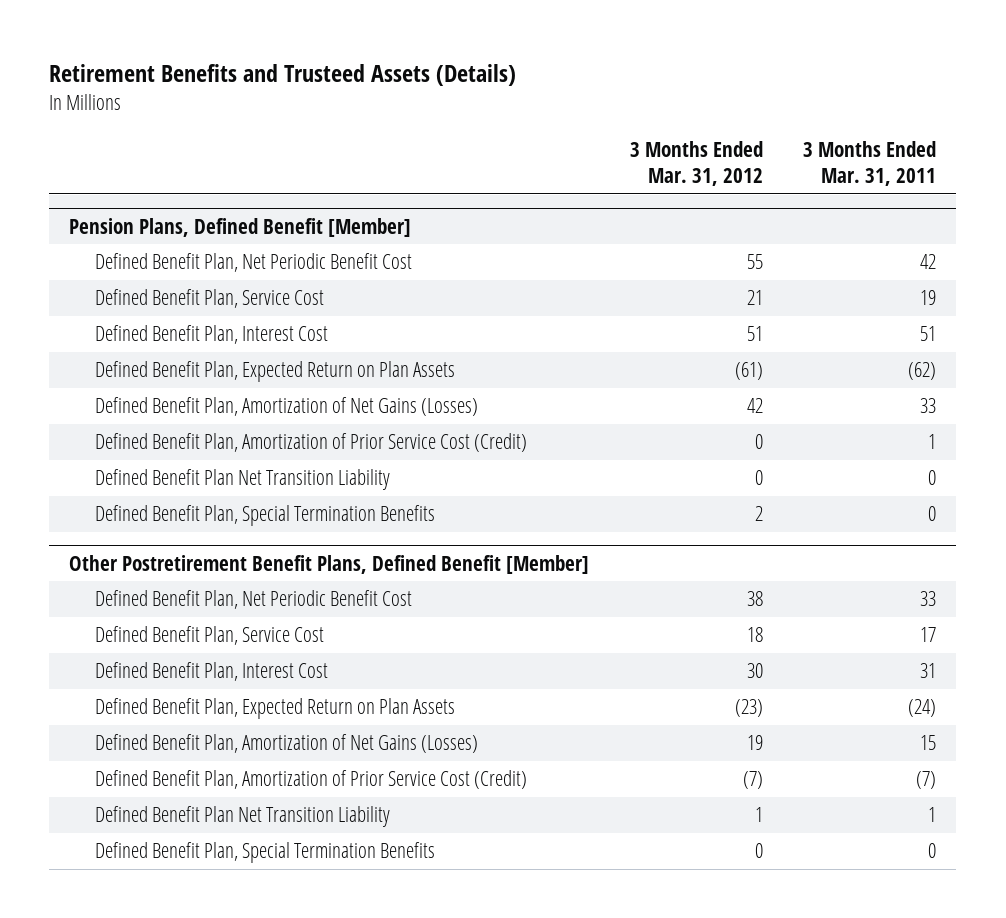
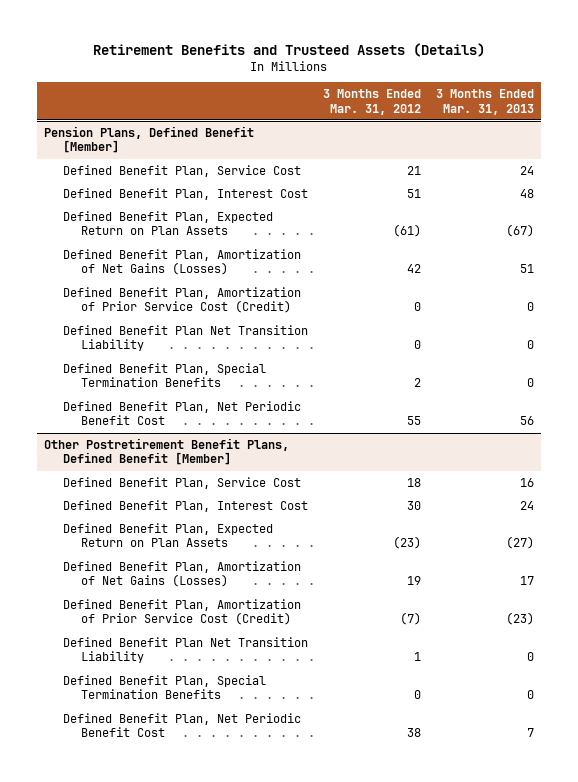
- | 3 Months Ended Mar. 31, 2012 | 3 Months Ended Mar. 31, 2011
+ | 3 Months Ended Mar. 31, 2012 | 3 Months Ended Mar. 31, 2013
@ Pension Plans, Defined Benefit [Member]
moved down: Defined Benefit Plan, Net Periodic Benefit Cost | 55 | 56
@ Other Postretirement Benefit Plans, Defined Benefit [Member]
moved down: Defined Benefit Plan, Net Periodic Benefit Cost | 38 | 7

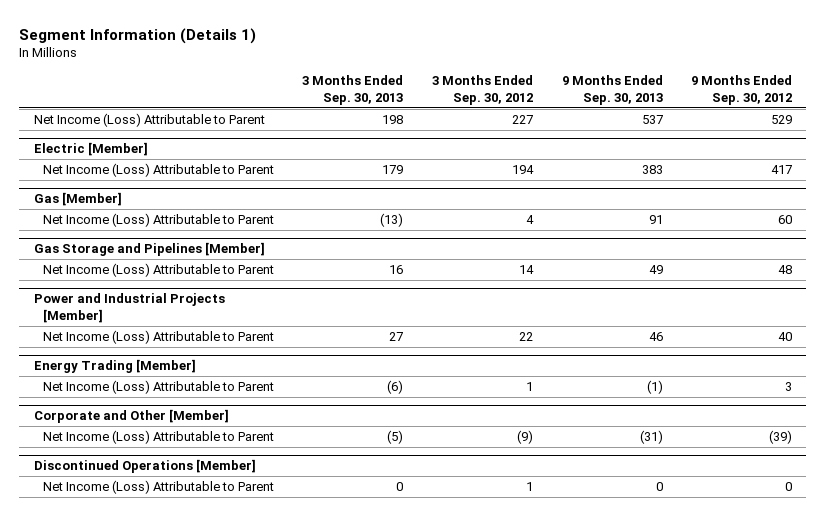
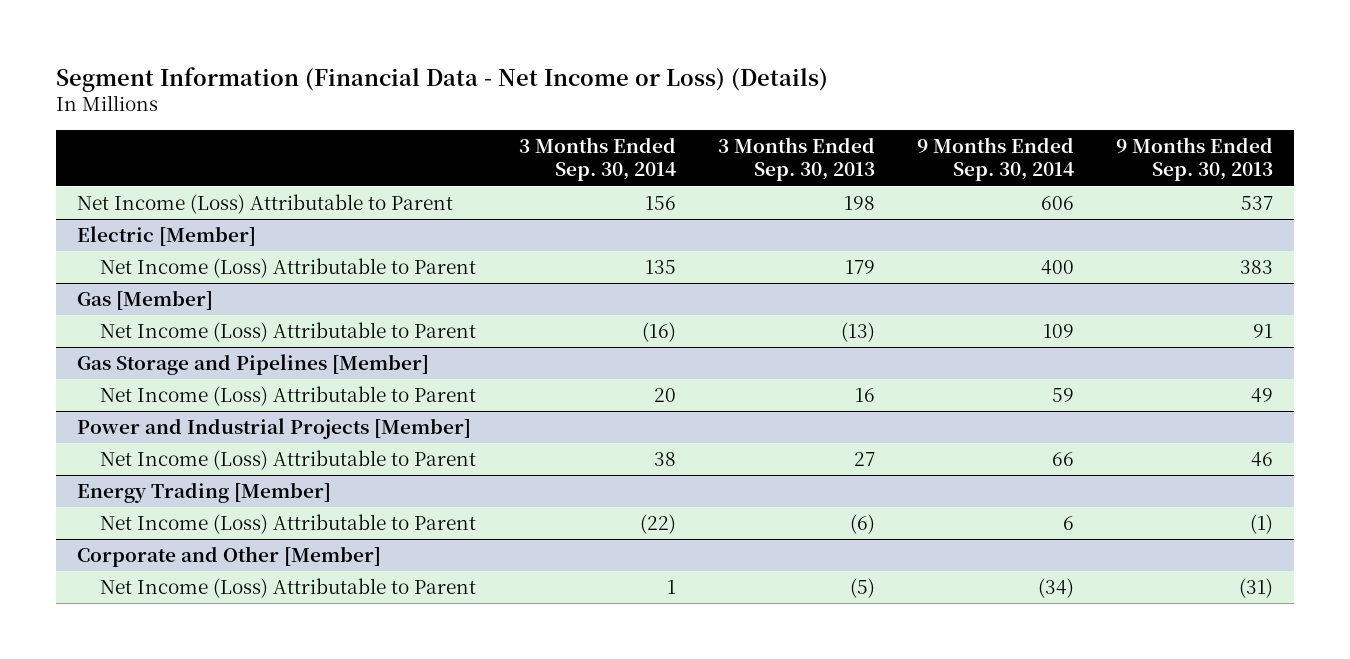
- Segment Information (Details 1)
+ Segment Information (Financial Data - Net Income or Loss) (Details)
- | 3 Months Ended Sep. 30, 2013 | 3 Months Ended Sep. 30, 2012 | 9 Months Ended Sep. 30, 2013 | 9 Months Ended Sep. 30, 2012
+ | 3 Months Ended Sep. 30, 2014 | 3 Months Ended Sep. 30, 2013 | 9 Months Ended Sep. 30, 2014 | 9 Months Ended Sep. 30, 2013
- Discontinued Operations [Member]
- Net Income (Loss) Attributable to Parent | 0 | 1 | 0 | 0

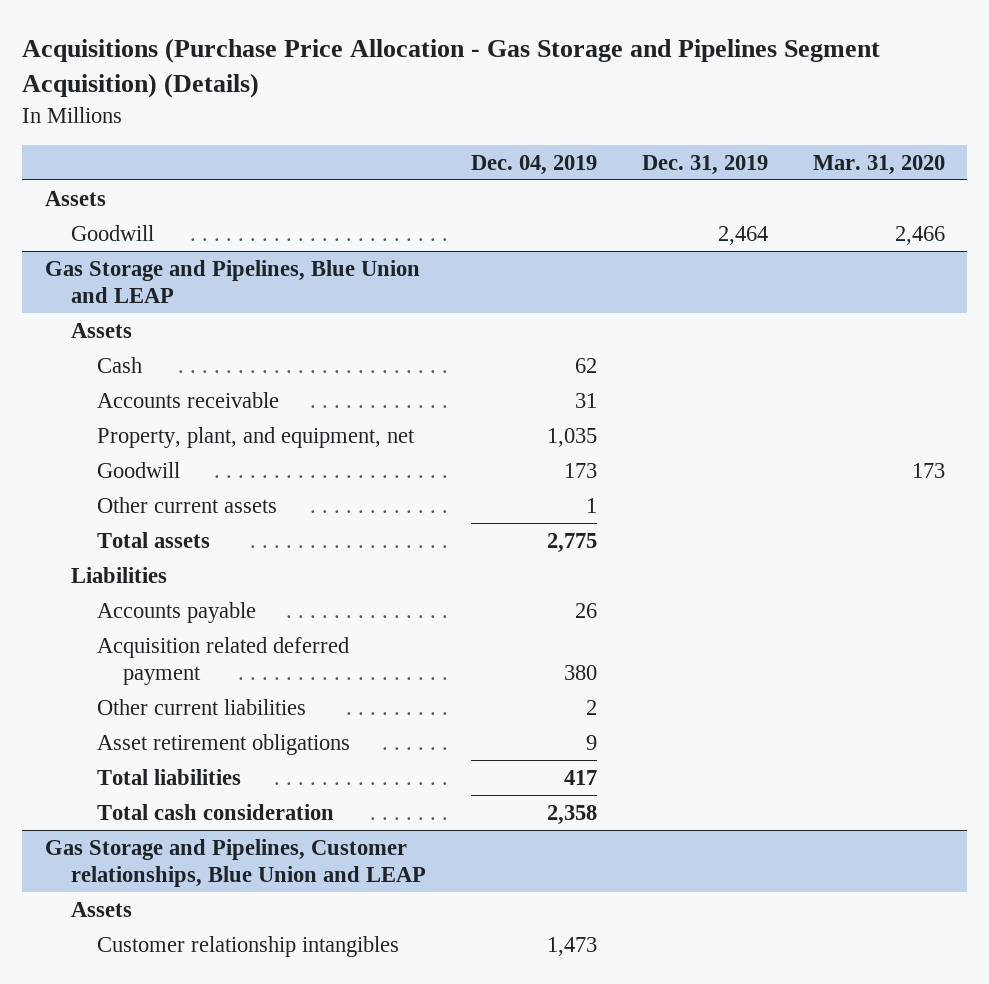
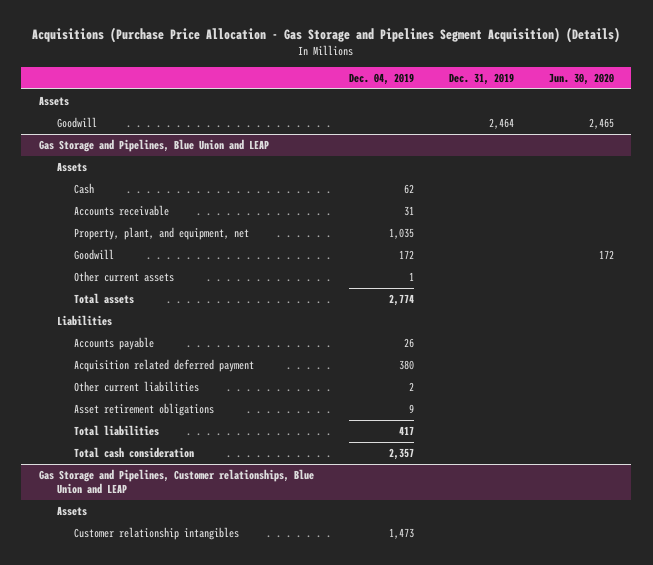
- | Dec. 04, 2019 | Dec. 31, 2019 | Mar. 31, 2020
+ | Dec. 04, 2019 | Dec. 31, 2019 | Jun. 30, 2020
@ Gas Storage and Pipelines, Blue Union and LEAP
- Goodwill | 173 | | 173
+ Goodwill | 172 | | 172
- Total assets | 2,775 | |
+ Total assets | 2,774 | |
- Total cash consideration | 2,358 | |
+ Total cash consideration | 2,357 | |

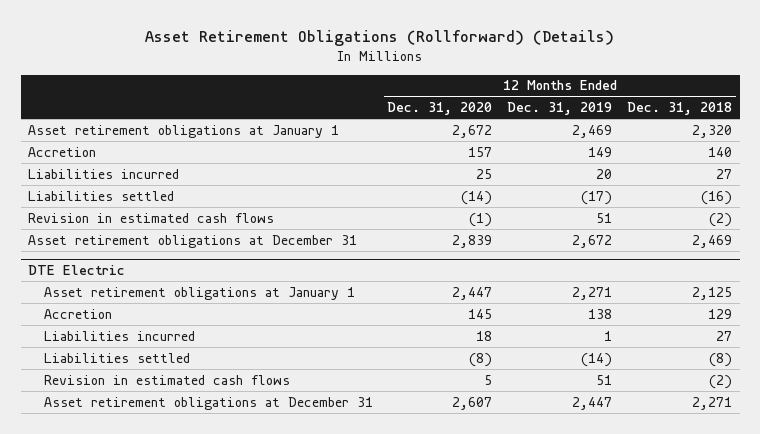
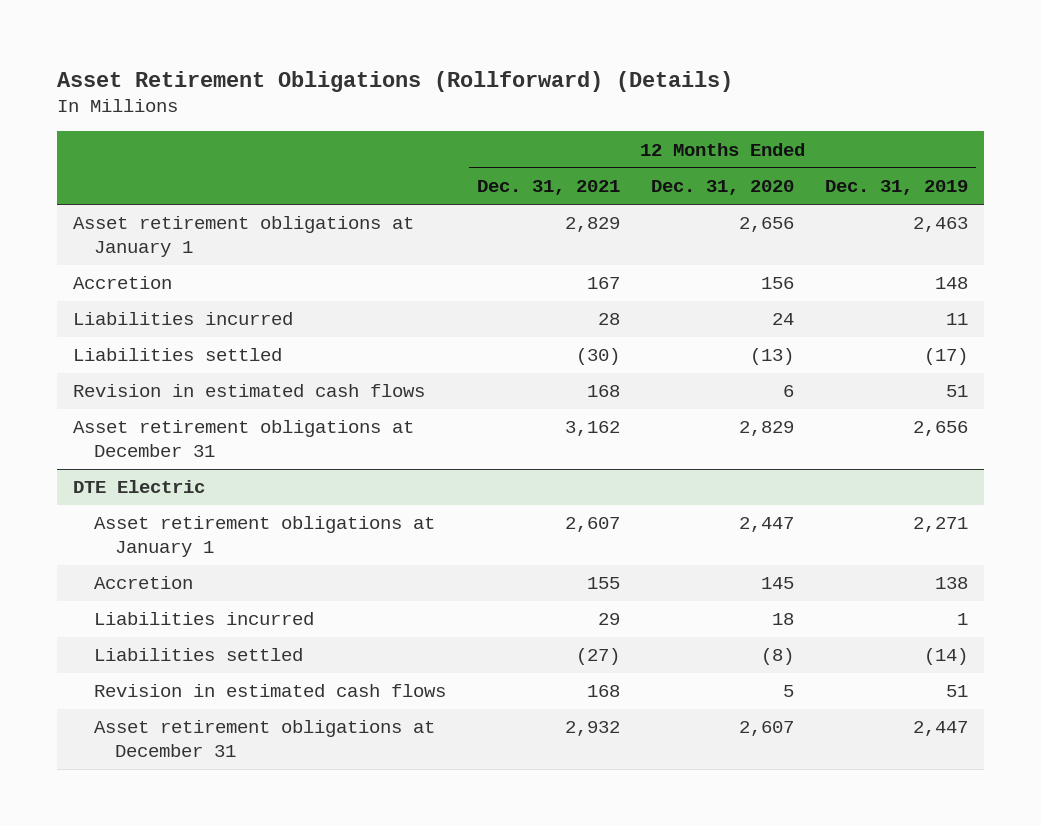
- | 12 Months Ended Dec. 31, 2020 | 12 Months Ended Dec. 31, 2019 | 12 Months Ended Dec. 31, 2018
+ | 12 Months Ended Dec. 31, 2021 | 12 Months Ended Dec. 31, 2020 | 12 Months Ended Dec. 31, 2019
- Asset retirement obligations at January 1 | 2,672 | 2,469 | 2,320
- Accretion | 157 | 149 | 140
- Liabilities incurred | 25 | 20 | 27
- Liabilities settled | (14) | (17) | (16)
- Revision in estimated cash flows | (1) | 51 | (2)
- Asset retirement obligations at December 31 | 2,839 | 2,672 | 2,469
+ Asset retirement obligations at January 1 | 2,829 | 2,656 | 2,463
+ Accretion | 167 | 156 | 148
+ Liabilities incurred | 28 | 24 | 11
+ Liabilities settled | (30) | (13) | (17)
+ Revision in estimated cash flows | 168 | 6 | 51
+ Asset retirement obligations at December 31 | 3,162 | 2,829 | 2,656

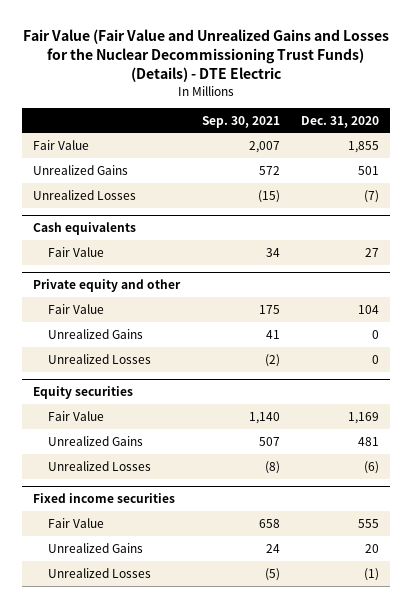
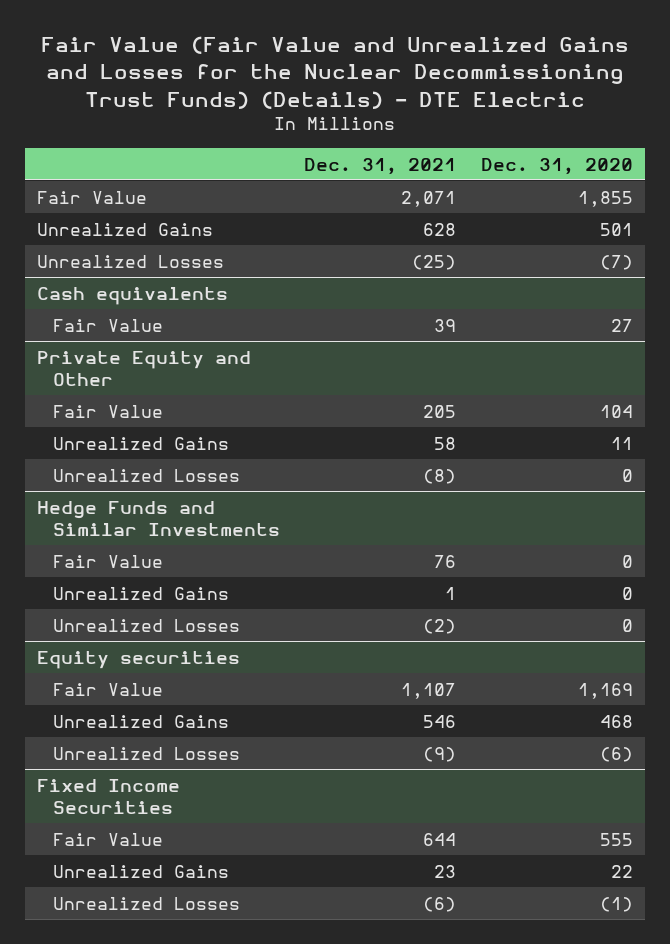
- | Sep. 30, 2021 | Dec. 31, 2020
+ | Dec. 31, 2021 | Dec. 31, 2020
- Private equity and other
+ Private Equity and Other
+ Unrealized Gains | 58 | 11
+ Unrealized Losses | (8) | 0
+ Hedge Funds and Similar Investments
+ Fair Value | 76 | 0
@ Equity securities
- Unrealized Gains | 507 | 481
+ Unrealized Gains | 546 | 468
- Fixed income securities
+ Fixed Income Securities
- Unrealized Gains | 24 | 20
+ Unrealized Gains | 23 | 22

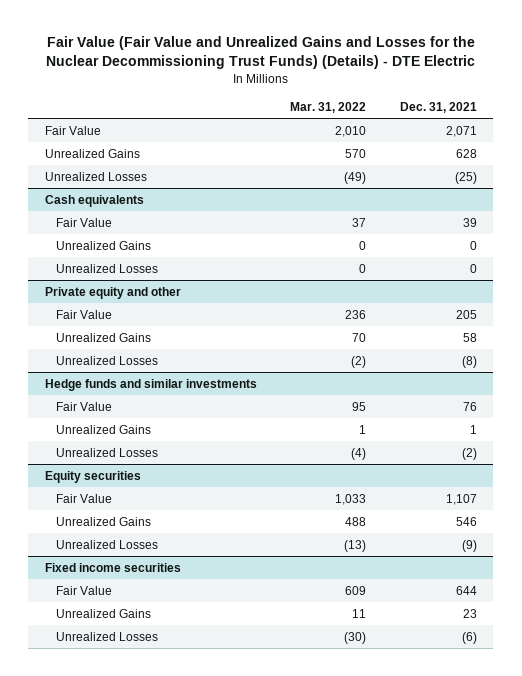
- | Dec. 31, 2021 | Dec. 31, 2020
+ | Mar. 31, 2022 | Dec. 31, 2021
- Private Equity and Other
@ Cash equivalents
+ Unrealized Gains | 0 | 0
+ Unrealized Losses | 0 | 0
+ Private equity and other
- Hedge Funds and Similar Investments
+ Hedge funds and similar investments
- Fixed Income Securities
+ Fixed income securities

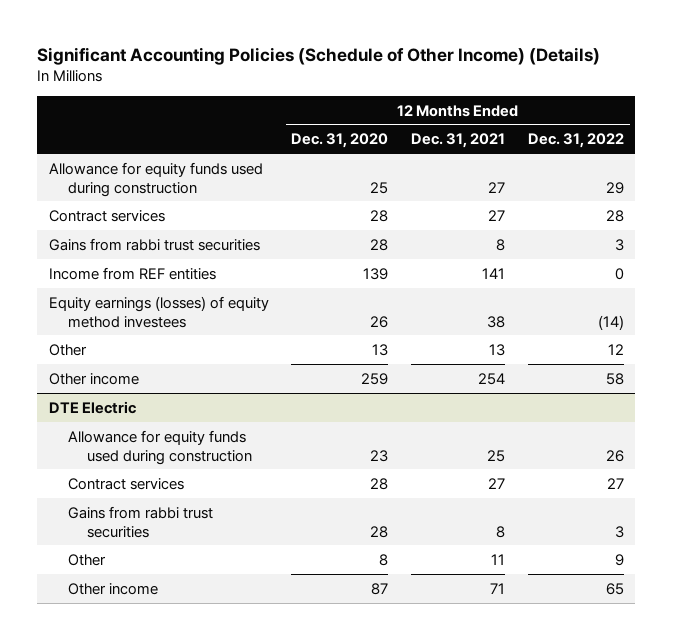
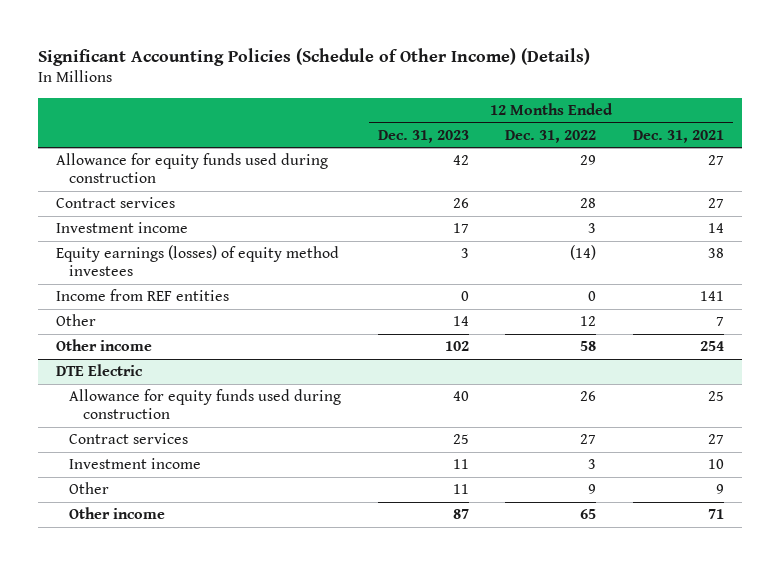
- | 12 Months Ended Dec. 31, 2020 | 12 Months Ended Dec. 31, 2021 | 12 Months Ended Dec. 31, 2022
+ | 12 Months Ended Dec. 31, 2023 | 12 Months Ended Dec. 31, 2022 | 12 Months Ended Dec. 31, 2021
- Gains from rabbi trust securities | 28 | 8 | 3
+ Investment income | 17 | 3 | 14
- Other | 13 | 13 | 12
moved down: Income from REF entities | 0 | 0 | 141
+ Other | 14 | 12 | 7
@ DTE Electric
- Gains from rabbi trust securities | 28 | 8 | 3
- Other | 8 | 11 | 9
+ Investment income | 11 | 3 | 10
+ Other | 11 | 9 | 9

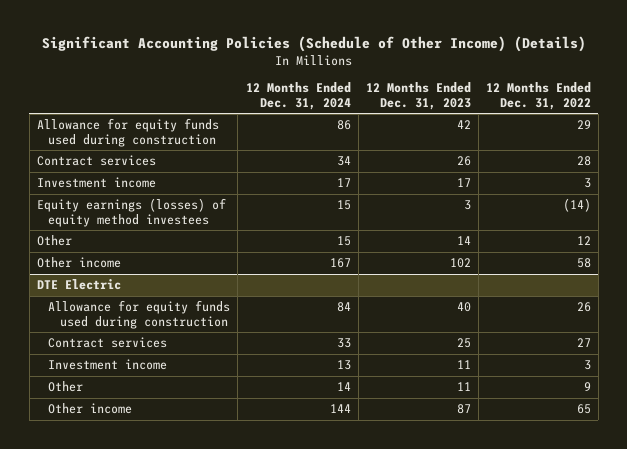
- | 12 Months Ended Dec. 31, 2023 | 12 Months Ended Dec. 31, 2022 | 12 Months Ended Dec. 31, 2021
+ | 12 Months Ended Dec. 31, 2024 | 12 Months Ended Dec. 31, 2023 | 12 Months Ended Dec. 31, 2022
- Income from REF entities | 0 | 0 | 141

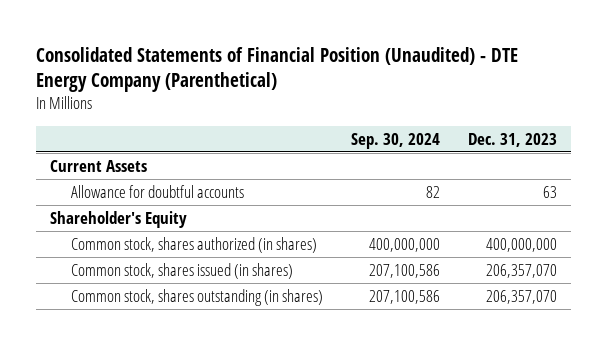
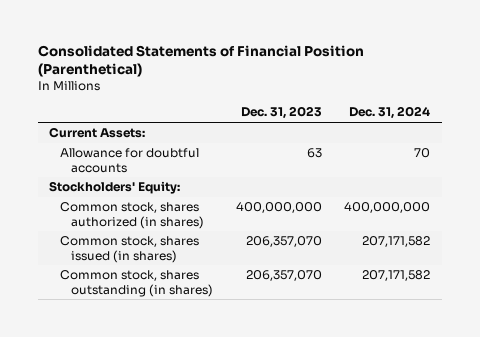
- Consolidated Statements of Financial Position (Unaudited) - DTE Energy Company (Parenthetical)
+ Consolidated Statements of Financial Position (Parenthetical)
- | Sep. 30, 2024 | Dec. 31, 2023
+ | Dec. 31, 2023 | Dec. 31, 2024
- Current Assets
+ Current Assets:
- Shareholder's Equity
+ Stockholders' Equity:

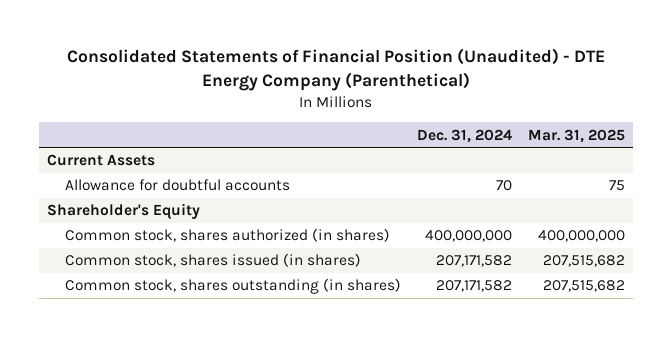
- Consolidated Statements of Financial Position (Parenthetical)
+ Consolidated Statements of Financial Position (Unaudited) - DTE Energy Company (Parenthetical)
- | Dec. 31, 2023 | Dec. 31, 2024
+ | Dec. 31, 2024 | Mar. 31, 2025
- Current Assets:
+ Current Assets
- Stockholders' Equity:
+ Shareholder's Equity

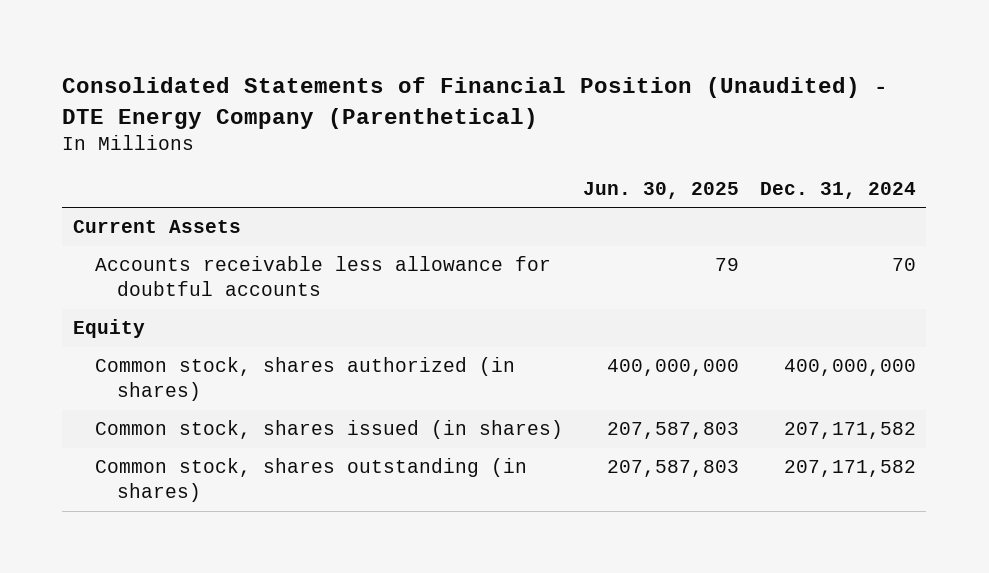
- | Dec. 31, 2024 | Mar. 31, 2025
+ | Jun. 30, 2025 | Dec. 31, 2024
- Allowance for doubtful accounts | 70 | 75
- Shareholder's Equity
+ Accounts receivable less allowance for doubtful accounts | 79 | 70
+ Equity

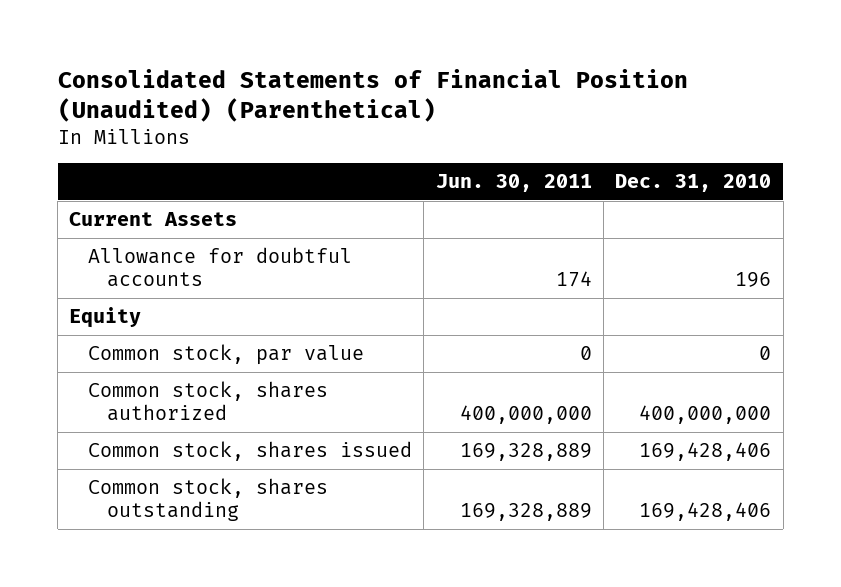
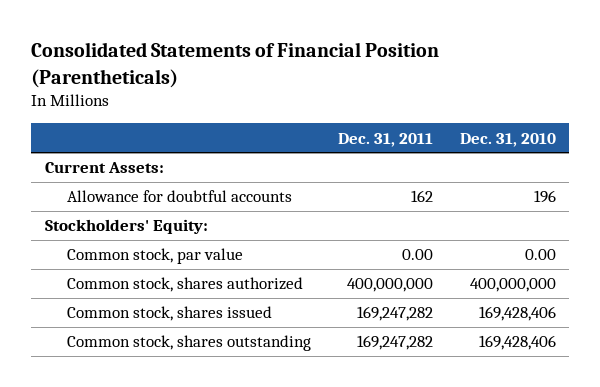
- Consolidated Statements of Financial Position (Unaudited) (Parenthetical)
+ Consolidated Statements of Financial Position (Parentheticals)
- | Jun. 30, 2011 | Dec. 31, 2010
+ | Dec. 31, 2011 | Dec. 31, 2010
- Current Assets
+ Current Assets:
- Equity
- Common stock, par value | 0 | 0
+ Stockholders' Equity:
+ Common stock, par value | 0.00 | 0.00

